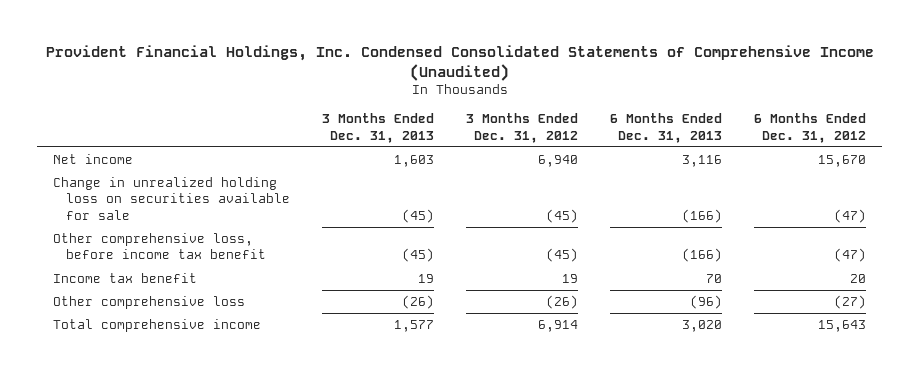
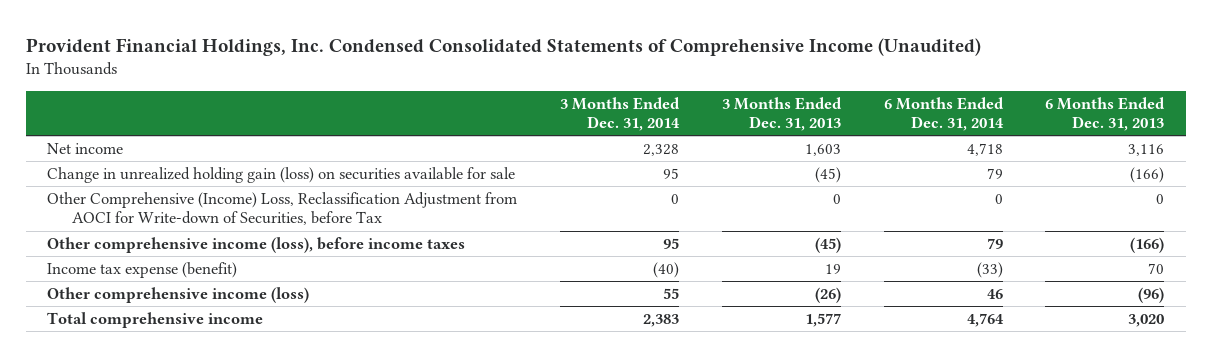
- | 3 Months Ended Dec. 31, 2013 | 3 Months Ended Dec. 31, 2012 | 6 Months Ended Dec. 31, 2013 | 6 Months Ended Dec. 31, 2012
+ | 3 Months Ended Dec. 31, 2014 | 3 Months Ended Dec. 31, 2013 | 6 Months Ended Dec. 31, 2014 | 6 Months Ended Dec. 31, 2013
- Change in unrealized holding loss on securities available for sale | (45) | (45) | (166) | (47)
- Other comprehensive loss, before income tax benefit | (45) | (45) | (166) | (47)
- Income tax benefit | 19 | 19 | 70 | 20
- Other comprehensive loss | (26) | (26) | (96) | (27)
+ Change in unrealized holding gain (loss) on securities available for sale | 95 | (45) | 79 | (166)
+ Other Comprehensive (Income) Loss, Reclassification Adjustment from AOCI for Write-down of Securities, before Tax | 0 | 0 | 0 | 0
+ Other comprehensive income (loss), before income taxes | 95 | (45) | 79 | (166)
+ Income tax expense (benefit) | (40) | 19 | (33) | 70
+ Other comprehensive income (loss) | 55 | (26) | 46 | (96)

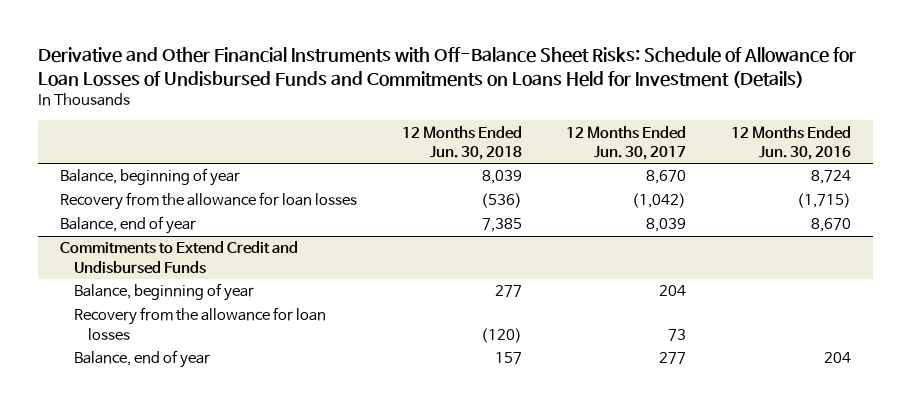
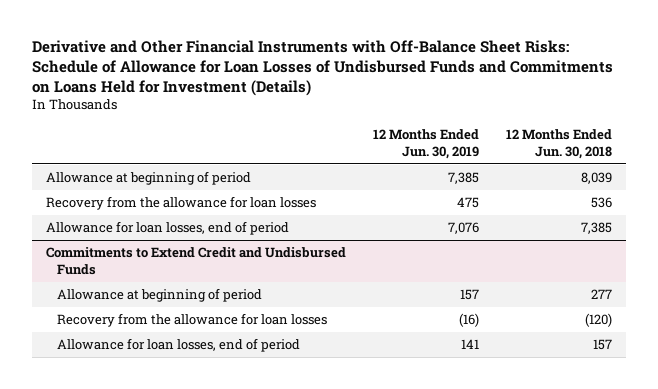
- | 12 Months Ended Jun. 30, 2018 | 12 Months Ended Jun. 30, 2017 | 12 Months Ended Jun. 30, 2016
+ | 12 Months Ended Jun. 30, 2019 | 12 Months Ended Jun. 30, 2018
- Balance, beginning of year | 8,039 | 8,670 | 8,724
- Recovery from the allowance for loan losses | (536) | (1,042) | (1,715)
- Balance, end of year | 7,385 | 8,039 | 8,670
+ Allowance at beginning of period | 7,385 | 8,039
+ Recovery from the allowance for loan losses | 475 | 536
+ Allowance for loan losses, end of period | 7,076 | 7,385
@ Commitments to Extend Credit and Undisbursed Funds
- Balance, beginning of year | 277 | 204 |
+ Allowance at beginning of period | 157 | 277
- Balance, end of year | 157 | 277 | 204
+ Allowance for loan losses, end of period | 141 | 157

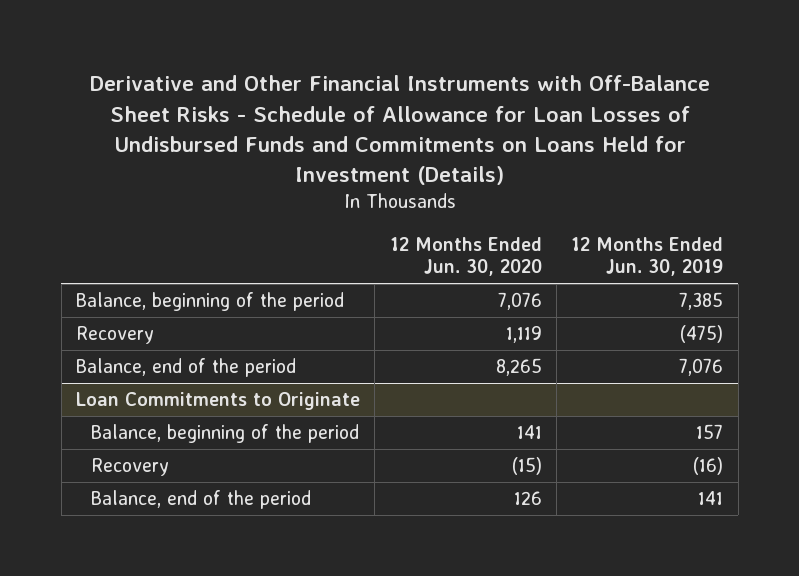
- Derivative and Other Financial Instruments with Off-Balance Sheet Risks: Schedule of Allowance for Loan Losses of Undisbursed Funds and Commitments on Loans Held for Investment (Details)
+ Derivative and Other Financial Instruments with Off-Balance Sheet Risks - Schedule of Allowance for Loan Losses of Undisbursed Funds and Commitments on Loans Held for Investment (Details)
- | 12 Months Ended Jun. 30, 2019 | 12 Months Ended Jun. 30, 2018
+ | 12 Months Ended Jun. 30, 2020 | 12 Months Ended Jun. 30, 2019
- Allowance at beginning of period | 7,385 | 8,039
- Recovery from the allowance for loan losses | 475 | 536
- Allowance for loan losses, end of period | 7,076 | 7,385
- Commitments to Extend Credit and Undisbursed Funds
- Allowance at beginning of period | 157 | 277
- Recovery from the allowance for loan losses | (16) | (120)
- Allowance for loan losses, end of period | 141 | 157
+ Balance, beginning of the period | 7,076 | 7,385
+ Recovery | 1,119 | (475)
+ Balance, end of the period | 8,265 | 7,076
+ Loan Commitments to Originate
+ Balance, beginning of the period | 141 | 157
+ Recovery | (15) | (16)
+ Balance, end of the period | 126 | 141

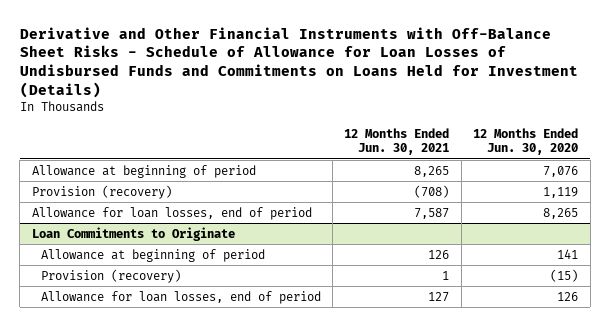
- | 12 Months Ended Jun. 30, 2020 | 12 Months Ended Jun. 30, 2019
+ | 12 Months Ended Jun. 30, 2021 | 12 Months Ended Jun. 30, 2020
- Balance, beginning of the period | 7,076 | 7,385
- Recovery | 1,119 | (475)
- Balance, end of the period | 8,265 | 7,076
+ Allowance at beginning of period | 8,265 | 7,076
+ Provision (recovery) | (708) | 1,119
+ Allowance for loan losses, end of period | 7,587 | 8,265
@ Loan Commitments to Originate
- Balance, beginning of the period | 141 | 157
- Recovery | (15) | (16)
- Balance, end of the period | 126 | 141
+ Allowance at beginning of period | 126 | 141
+ Provision (recovery) | 1 | (15)
+ Allowance for loan losses, end of period | 127 | 126

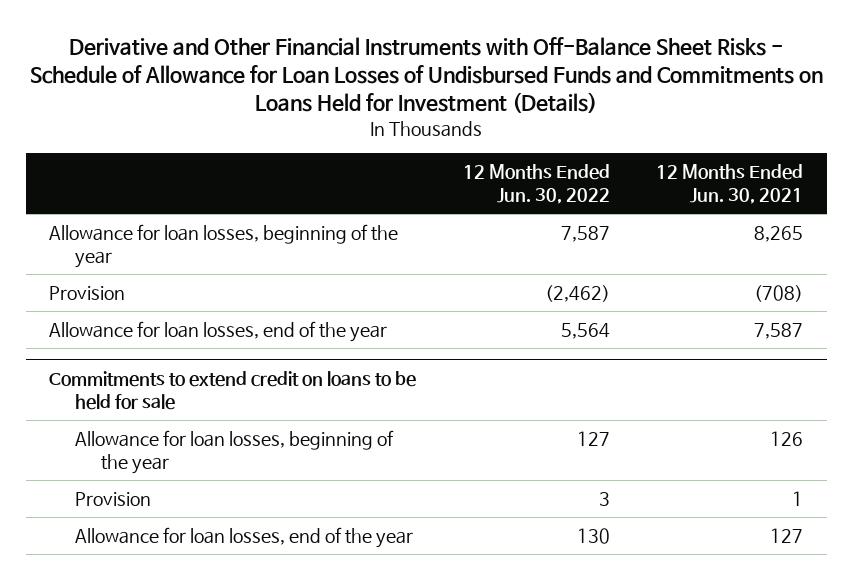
- | 12 Months Ended Jun. 30, 2021 | 12 Months Ended Jun. 30, 2020
+ | 12 Months Ended Jun. 30, 2022 | 12 Months Ended Jun. 30, 2021
- Allowance at beginning of period | 8,265 | 7,076
- Provision (recovery) | (708) | 1,119
- Allowance for loan losses, end of period | 7,587 | 8,265
- Loan Commitments to Originate
- Allowance at beginning of period | 126 | 141
- Provision (recovery) | 1 | (15)
- Allowance for loan losses, end of period | 127 | 126
+ Allowance for loan losses, beginning of the year | 7,587 | 8,265
+ Provision | (2,462) | (708)
+ Allowance for loan losses, end of the year | 5,564 | 7,587
+ Commitments to extend credit on loans to be held for sale
+ Allowance for loan losses, beginning of the year | 127 | 126
+ Provision | 3 | 1
+ Allowance for loan losses, end of the year | 130 | 127

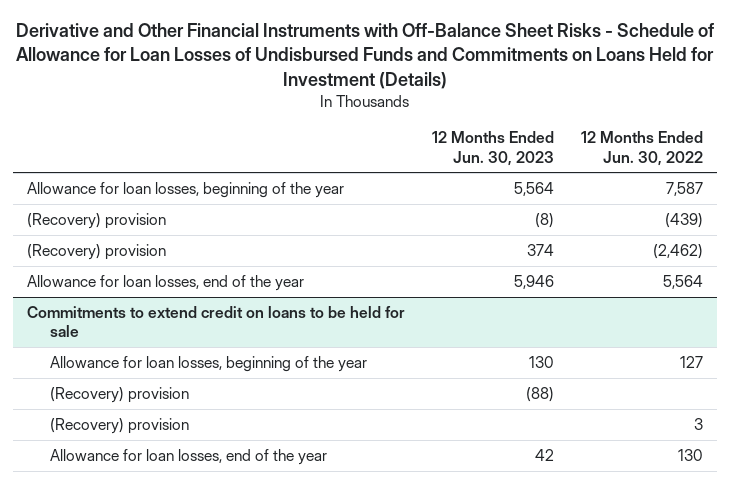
- | 12 Months Ended Jun. 30, 2022 | 12 Months Ended Jun. 30, 2021
+ | 12 Months Ended Jun. 30, 2023 | 12 Months Ended Jun. 30, 2022
- Provision | (2,462) | (708)
+ (Recovery) provision | (8) | (439)
+ (Recovery) provision | 374 | (2,462)
@ Commitments to extend credit on loans to be held for sale
- Provision | 3 | 1
+ (Recovery) provision | (88) |
+ (Recovery) provision | | 3

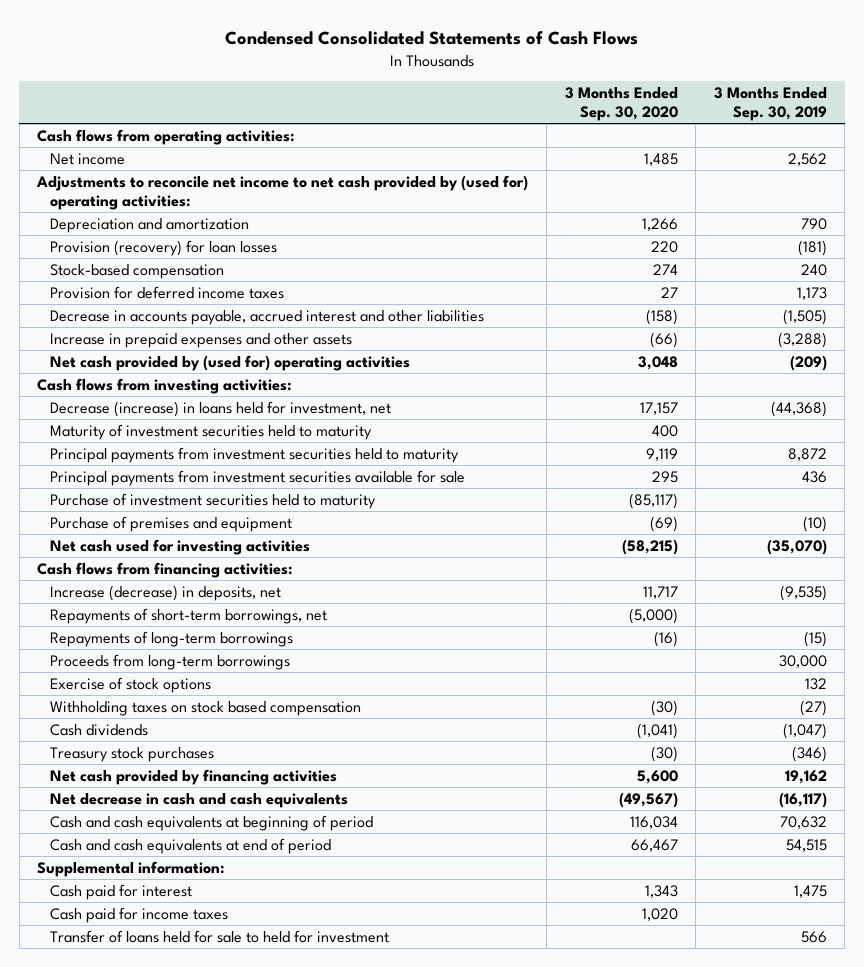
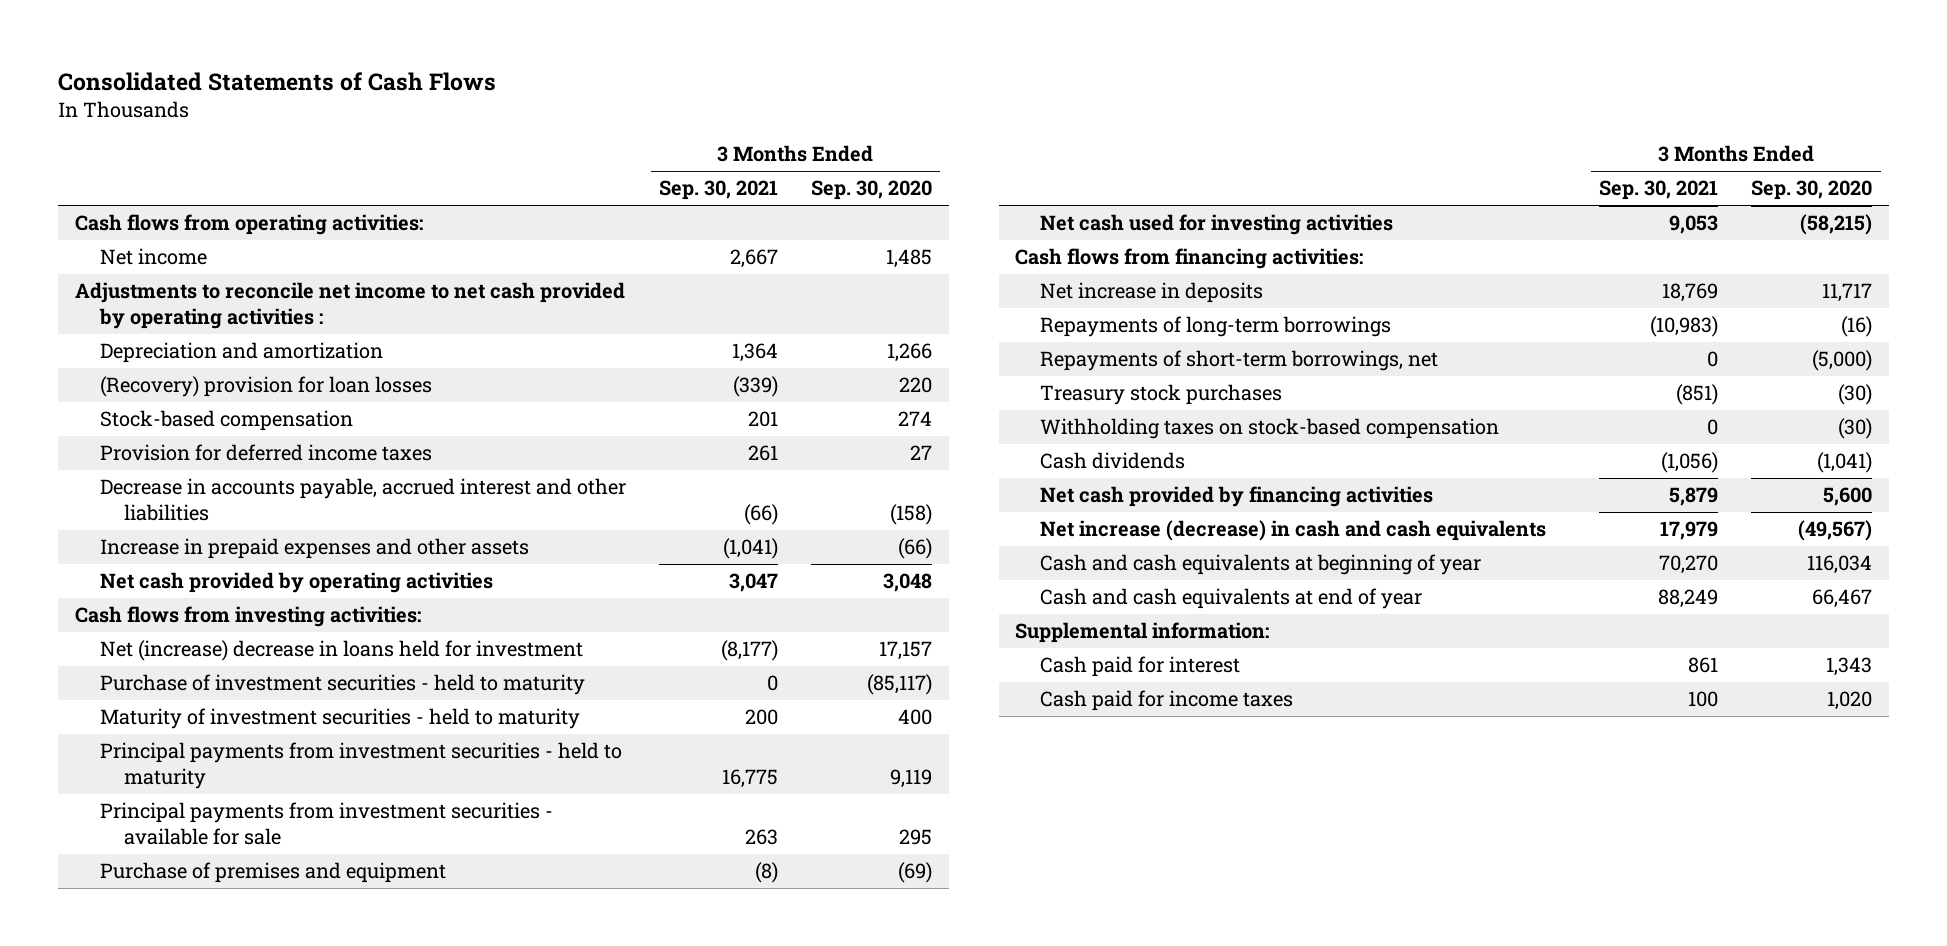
- Condensed Consolidated Statements of Cash Flows
+ Consolidated Statements of Cash Flows
- | 3 Months Ended Sep. 30, 2020 | 3 Months Ended Sep. 30, 2019
+ | 3 Months Ended Sep. 30, 2021 | 3 Months Ended Sep. 30, 2020
- Adjustments to reconcile net income to net cash provided by (used for) operating activities:
+ Adjustments to reconcile net income to net cash provided by operating activities :
- Provision (recovery) for loan losses | 220 | (181)
+ (Recovery) provision for loan losses | (339) | 220
- Net cash provided by (used for) operating activities | 3,048 | (209)
+ Net cash provided by operating activities | 3,047 | 3,048
- Decrease (increase) in loans held for investment, net | 17,157 | (44,368)
- Maturity of investment securities held to maturity | 400 |
- Principal payments from investment securities held to maturity | 9,119 | 8,872
- Principal payments from investment securities available for sale | 295 | 436
- Purchase of investment securities held to maturity | (85,117) |
+ Net (increase) decrease in loans held for investment | (8,177) | 17,157
+ Purchase of investment securities - held to maturity | 0 | (85,117)
+ Maturity of investment securities - held to maturity | 200 | 400
+ Principal payments from investment securities - held to maturity | 16,775 | 9,119
+ Principal payments from investment securities - available for sale | 263 | 295
- Increase (decrease) in deposits, net | 11,717 | (9,535)
+ Net increase in deposits | 18,769 | 11,717
- Proceeds from long-term borrowings | | 30,000
- Exercise of stock options | | 132
- Withholding taxes on stock based compensation | (30) | (27)
moved down: Repayments of short-term borrowings, net | 0 | (5,000)
+ Withholding taxes on stock-based compensation | 0 | (30)
moved down: Cash dividends | (1,056) | (1,041)
- Net decrease in cash and cash equivalents | (49,567) | (16,117)
- Cash and cash equivalents at beginning of period | 116,034 | 70,632
- Cash and cash equivalents at end of period | 66,467 | 54,515
+ Net increase (decrease) in cash and cash equivalents | 17,979 | (49,567)
+ Cash and cash equivalents at beginning of year | 70,270 | 116,034
+ Cash and cash equivalents at end of year | 88,249 | 66,467
- Transfer of loans held for sale to held for investment | | 566

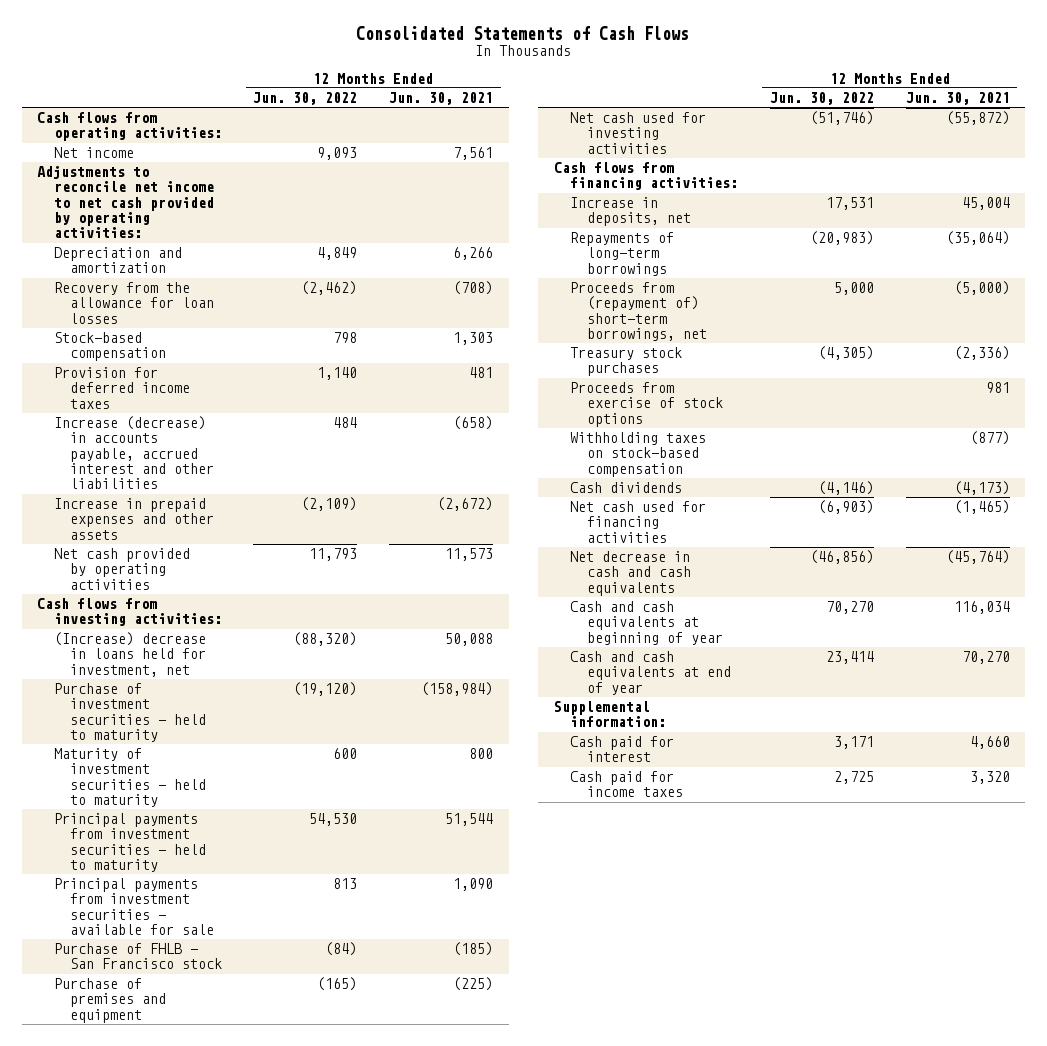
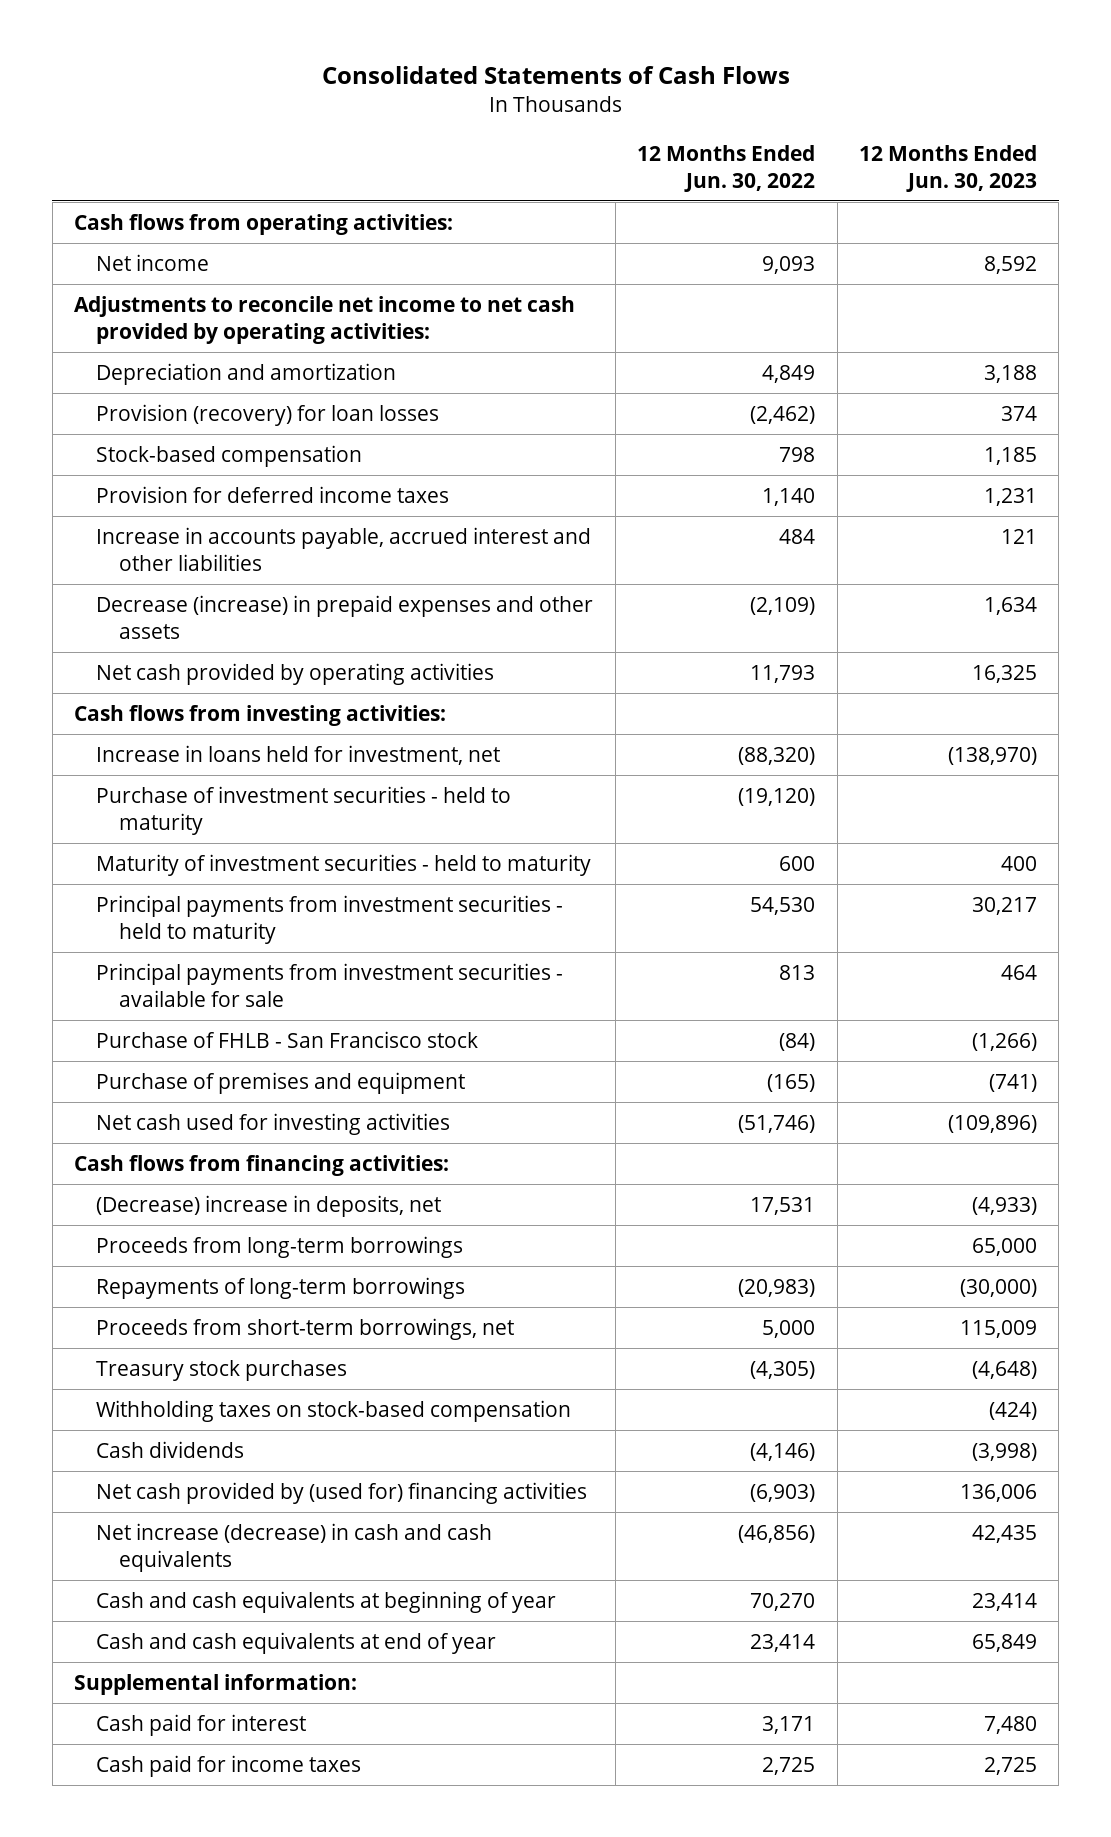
- | 12 Months Ended Jun. 30, 2022 | 12 Months Ended Jun. 30, 2021
+ | 12 Months Ended Jun. 30, 2022 | 12 Months Ended Jun. 30, 2023
- Recovery from the allowance for loan losses | (2,462) | (708)
+ Provision (recovery) for loan losses | (2,462) | 374
- Increase (decrease) in accounts payable, accrued interest and other liabilities | 484 | (658)
- Increase in prepaid expenses and other assets | (2,109) | (2,672)
+ Increase in accounts payable, accrued interest and other liabilities | 484 | 121
+ Decrease (increase) in prepaid expenses and other assets | (2,109) | 1,634
- (Increase) decrease in loans held for investment, net | (88,320) | 50,088
+ Increase in loans held for investment, net | (88,320) | (138,970)
- Increase in deposits, net | 17,531 | 45,004
+ (Decrease) increase in deposits, net | 17,531 | (4,933)
+ Proceeds from long-term borrowings | | 65,000
- Proceeds from (repayment of) short-term borrowings, net | 5,000 | (5,000)
+ Proceeds from short-term borrowings, net | 5,000 | 115,009
- Proceeds from exercise of stock options | | 981
- Net cash used for financing activities | (6,903) | (1,465)
- Net decrease in cash and cash equivalents | (46,856) | (45,764)
+ Net cash provided by (used for) financing activities | (6,903) | 136,006
+ Net increase (decrease) in cash and cash equivalents | (46,856) | 42,435

